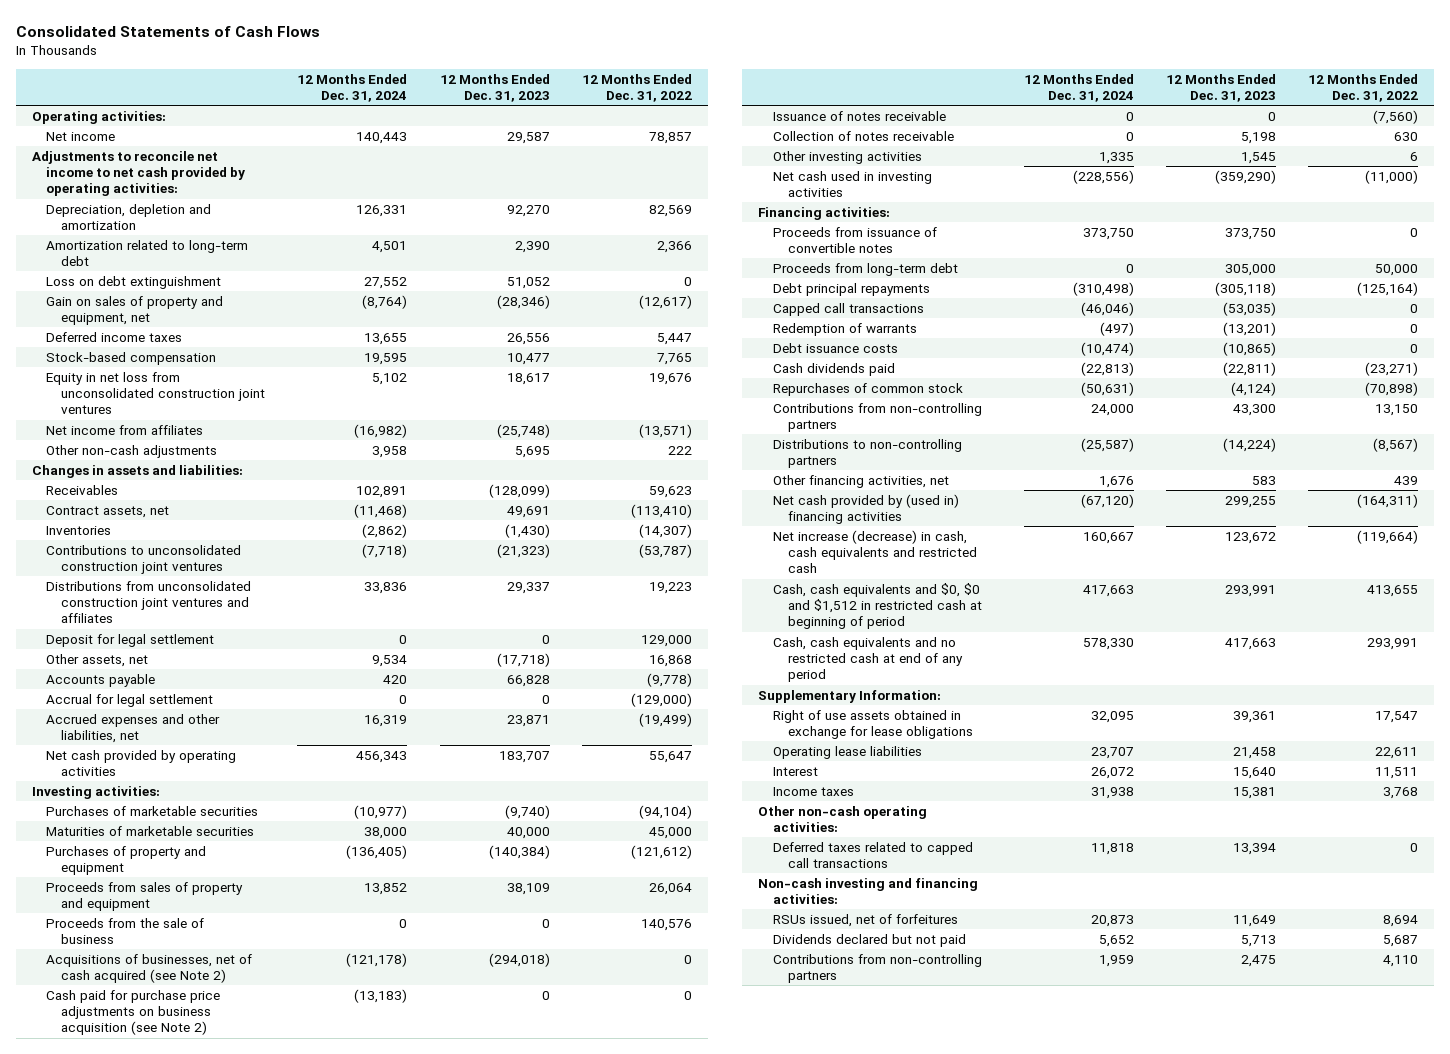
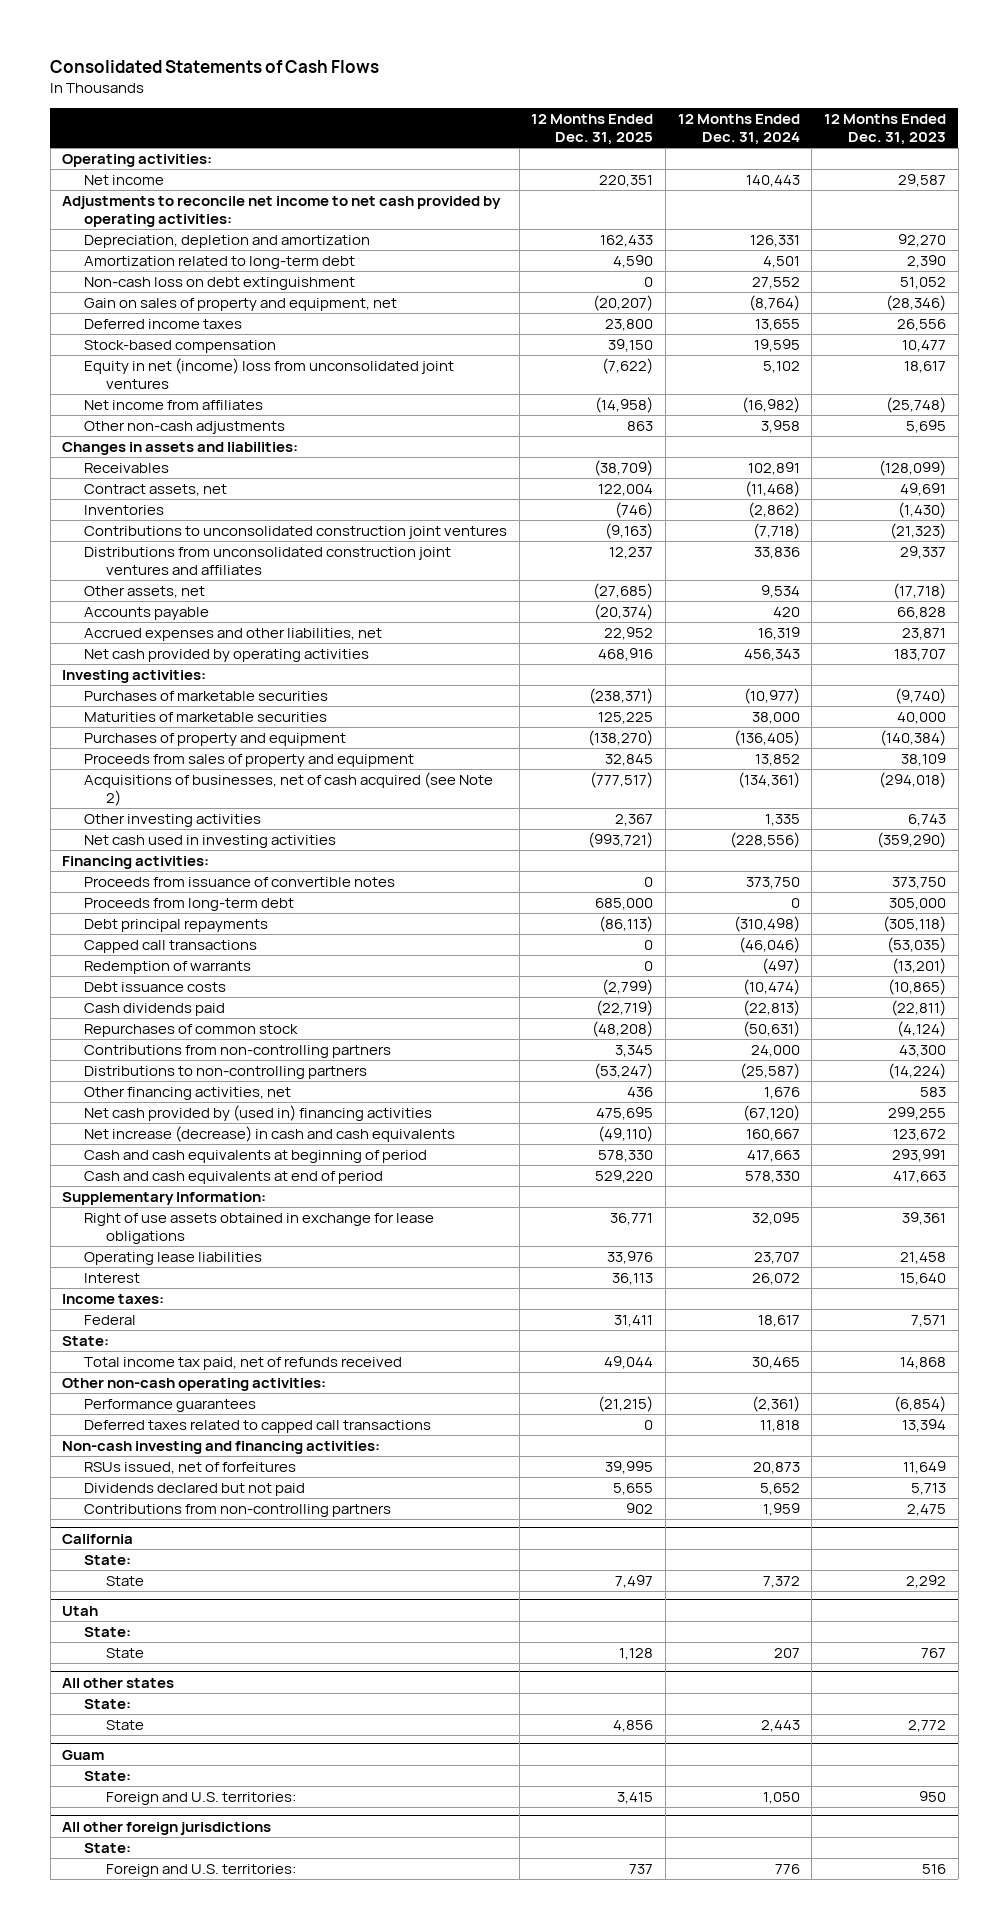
- | 12 Months Ended Dec. 31, 2024 | 12 Months Ended Dec. 31, 2023 | 12 Months Ended Dec. 31, 2022
+ | 12 Months Ended Dec. 31, 2025 | 12 Months Ended Dec. 31, 2024 | 12 Months Ended Dec. 31, 2023
- Loss on debt extinguishment | 27,552 | 51,052 | 0
+ Non-cash loss on debt extinguishment | 0 | 27,552 | 51,052
- Equity in net loss from unconsolidated construction joint ventures | 5,102 | 18,617 | 19,676
+ Equity in net (income) loss from unconsolidated joint ventures | (7,622) | 5,102 | 18,617
- Deposit for legal settlement | 0 | 0 | 129,000
- Accrual for legal settlement | 0 | 0 | (129,000)
- Proceeds from the sale of business | 0 | 0 | 140,576
- Acquisitions of businesses, net of cash acquired (see Note 2) | (121,178) | (294,018) | 0
- Cash paid for purchase price adjustments on business acquisition (see Note 2) | (13,183) | 0 | 0
- Issuance of notes receivable | 0 | 0 | (7,560)
- Collection of notes receivable | 0 | 5,198 | 630
- Other investing activities | 1,335 | 1,545 | 6
+ Acquisitions of businesses, net of cash acquired (see Note 2) | (777,517) | (134,361) | (294,018)
+ Other investing activities | 2,367 | 1,335 | 6,743
- Net increase (decrease) in cash, cash equivalents and restricted cash | 160,667 | 123,672 | (119,664)
- Cash, cash equivalents and $0, $0 and $1,512 in restricted cash at beginning of period | 417,663 | 293,991 | 413,655
- Cash, cash equivalents and no restricted cash at end of any period | 578,330 | 417,663 | 293,991
+ Net increase (decrease) in cash and cash equivalents | (49,110) | 160,667 | 123,672
+ Cash and cash equivalents at beginning of period | 578,330 | 417,663 | 293,991
+ Cash and cash equivalents at end of period | 529,220 | 578,330 | 417,663
- Income taxes | 31,938 | 15,381 | 3,768
+ Income taxes:
+ Federal | 31,411 | 18,617 | 7,571
+ State:
+ Total income tax paid, net of refunds received | 49,044 | 30,465 | 14,868
+ Performance guarantees | (21,215) | (2,361) | (6,854)
+ California
+ State:
+ State | 7,497 | 7,372 | 2,292
+ Utah
+ State:
+ State | 1,128 | 207 | 767
+ All other states
+ State:
+ State | 4,856 | 2,443 | 2,772
+ Guam
+ State:
+ Foreign and U.S. territories: | 3,415 | 1,050 | 950
+ All other foreign jurisdictions
+ State:
+ Foreign and U.S. territories: | 737 | 776 | 516

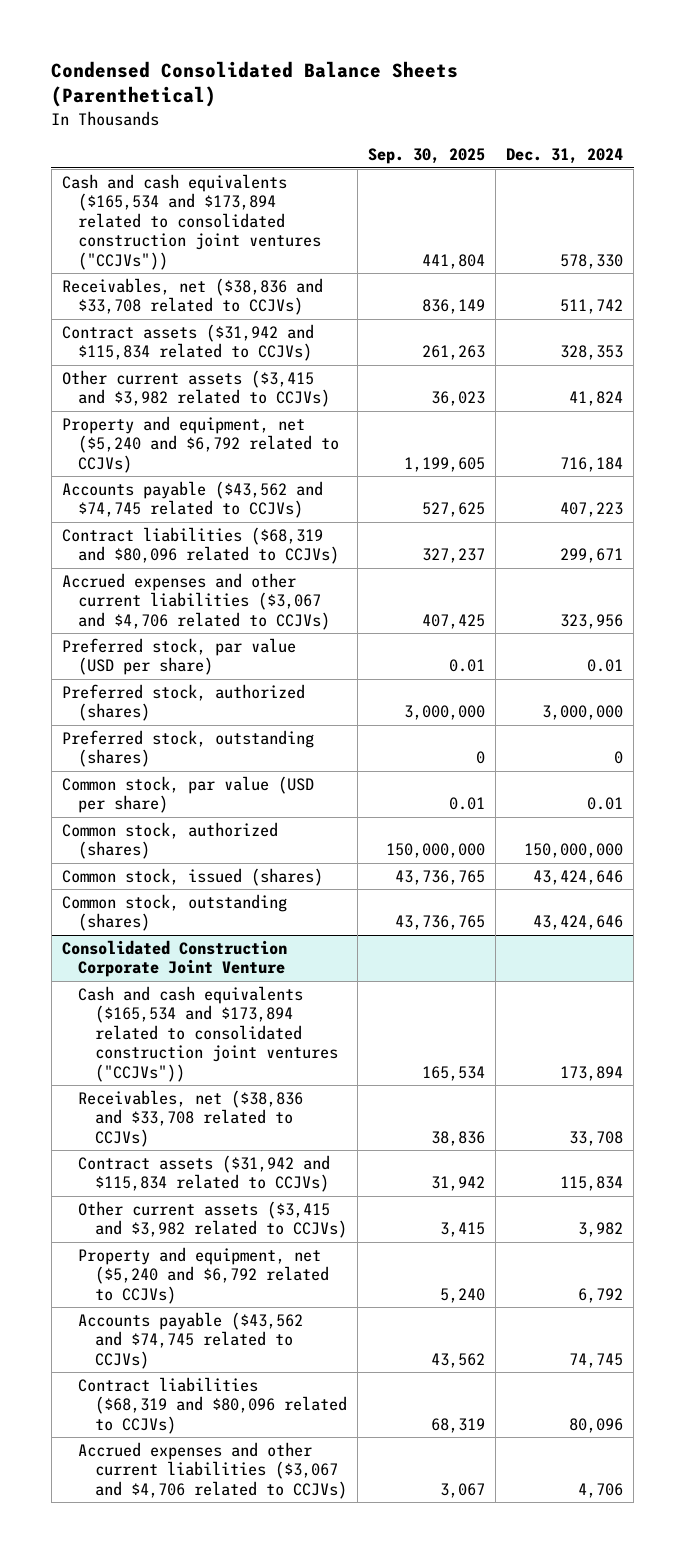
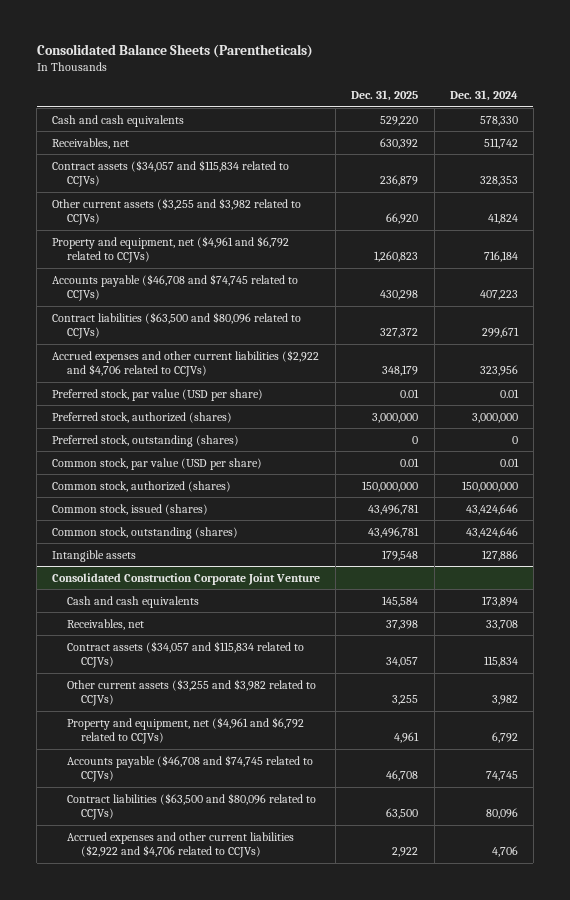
- Condensed Consolidated Balance Sheets (Parenthetical)
+ Consolidated Balance Sheets (Parentheticals)
- | Sep. 30, 2025 | Dec. 31, 2024
+ | Dec. 31, 2025 | Dec. 31, 2024
- Cash and cash equivalents ($165,534 and $173,894 related to consolidated construction joint ventures ("CCJVs")) | 441,804 | 578,330
- Receivables, net ($38,836 and $33,708 related to CCJVs) | 836,149 | 511,742
- Contract assets ($31,942 and $115,834 related to CCJVs) | 261,263 | 328,353
- Other current assets ($3,415 and $3,982 related to CCJVs) | 36,023 | 41,824
- Property and equipment, net ($5,240 and $6,792 related to CCJVs) | 1,199,605 | 716,184
- Accounts payable ($43,562 and $74,745 related to CCJVs) | 527,625 | 407,223
- Contract liabilities ($68,319 and $80,096 related to CCJVs) | 327,237 | 299,671
- Accrued expenses and other current liabilities ($3,067 and $4,706 related to CCJVs) | 407,425 | 323,956
+ Cash and cash equivalents | 529,220 | 578,330
+ Receivables, net | 630,392 | 511,742
+ Contract assets ($34,057 and $115,834 related to CCJVs) | 236,879 | 328,353
+ Other current assets ($3,255 and $3,982 related to CCJVs) | 66,920 | 41,824
+ Property and equipment, net ($4,961 and $6,792 related to CCJVs) | 1,260,823 | 716,184
+ Accounts payable ($46,708 and $74,745 related to CCJVs) | 430,298 | 407,223
+ Contract liabilities ($63,500 and $80,096 related to CCJVs) | 327,372 | 299,671
+ Accrued expenses and other current liabilities ($2,922 and $4,706 related to CCJVs) | 348,179 | 323,956
+ Intangible assets | 179,548 | 127,886
@ Consolidated Construction Corporate Joint Venture
- Cash and cash equivalents ($165,534 and $173,894 related to consolidated construction joint ventures ("CCJVs")) | 165,534 | 173,894
- Receivables, net ($38,836 and $33,708 related to CCJVs) | 38,836 | 33,708
- Contract assets ($31,942 and $115,834 related to CCJVs) | 31,942 | 115,834
- Other current assets ($3,415 and $3,982 related to CCJVs) | 3,415 | 3,982
- Property and equipment, net ($5,240 and $6,792 related to CCJVs) | 5,240 | 6,792
- Accounts payable ($43,562 and $74,745 related to CCJVs) | 43,562 | 74,745
- Contract liabilities ($68,319 and $80,096 related to CCJVs) | 68,319 | 80,096
- Accrued expenses and other current liabilities ($3,067 and $4,706 related to CCJVs) | 3,067 | 4,706
+ Cash and cash equivalents | 145,584 | 173,894
+ Receivables, net | 37,398 | 33,708
+ Contract assets ($34,057 and $115,834 related to CCJVs) | 34,057 | 115,834
+ Other current assets ($3,255 and $3,982 related to CCJVs) | 3,255 | 3,982
+ Property and equipment, net ($4,961 and $6,792 related to CCJVs) | 4,961 | 6,792
+ Accounts payable ($46,708 and $74,745 related to CCJVs) | 46,708 | 74,745
+ Contract liabilities ($63,500 and $80,096 related to CCJVs) | 63,500 | 80,096
+ Accrued expenses and other current liabilities ($2,922 and $4,706 related to CCJVs) | 2,922 | 4,706

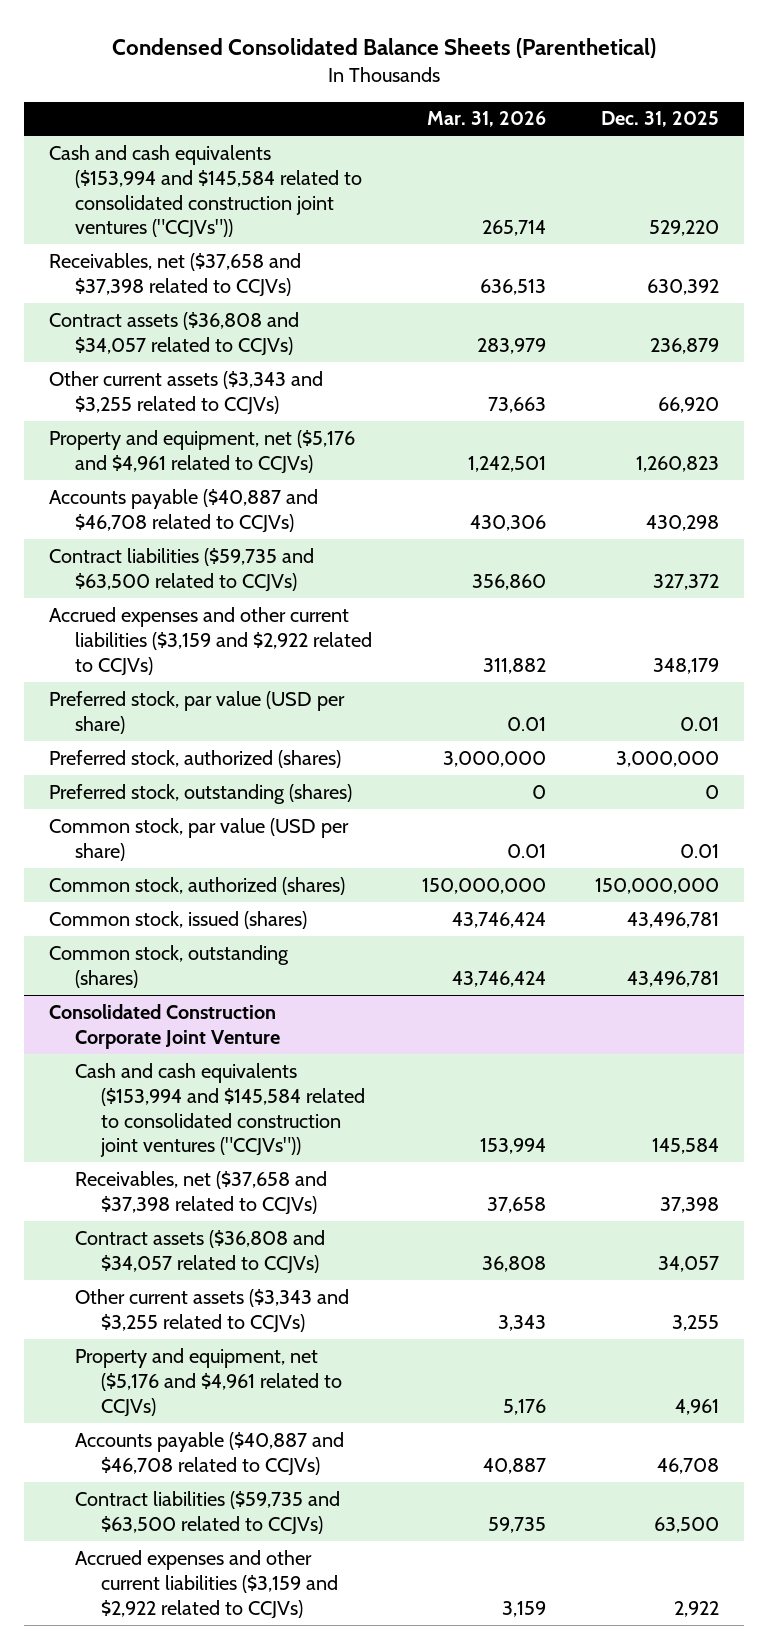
- Consolidated Balance Sheets (Parentheticals)
+ Condensed Consolidated Balance Sheets (Parenthetical)
- | Dec. 31, 2025 | Dec. 31, 2024
+ | Mar. 31, 2026 | Dec. 31, 2025
- Cash and cash equivalents | 529,220 | 578,330
- Receivables, net | 630,392 | 511,742
- Contract assets ($34,057 and $115,834 related to CCJVs) | 236,879 | 328,353
- Other current assets ($3,255 and $3,982 related to CCJVs) | 66,920 | 41,824
- Property and equipment, net ($4,961 and $6,792 related to CCJVs) | 1,260,823 | 716,184
- Accounts payable ($46,708 and $74,745 related to CCJVs) | 430,298 | 407,223
- Contract liabilities ($63,500 and $80,096 related to CCJVs) | 327,372 | 299,671
- Accrued expenses and other current liabilities ($2,922 and $4,706 related to CCJVs) | 348,179 | 323,956
+ Cash and cash equivalents ($153,994 and $145,584 related to consolidated construction joint ventures ("CCJVs")) | 265,714 | 529,220
+ Receivables, net ($37,658 and $37,398 related to CCJVs) | 636,513 | 630,392
+ Contract assets ($36,808 and $34,057 related to CCJVs) | 283,979 | 236,879
+ Other current assets ($3,343 and $3,255 related to CCJVs) | 73,663 | 66,920
+ Property and equipment, net ($5,176 and $4,961 related to CCJVs) | 1,242,501 | 1,260,823
+ Accounts payable ($40,887 and $46,708 related to CCJVs) | 430,306 | 430,298
+ Contract liabilities ($59,735 and $63,500 related to CCJVs) | 356,860 | 327,372
+ Accrued expenses and other current liabilities ($3,159 and $2,922 related to CCJVs) | 311,882 | 348,179
- Intangible assets | 179,548 | 127,886
@ Consolidated Construction Corporate Joint Venture
- Cash and cash equivalents | 145,584 | 173,894
- Receivables, net | 37,398 | 33,708
- Contract assets ($34,057 and $115,834 related to CCJVs) | 34,057 | 115,834
- Other current assets ($3,255 and $3,982 related to CCJVs) | 3,255 | 3,982
- Property and equipment, net ($4,961 and $6,792 related to CCJVs) | 4,961 | 6,792
- Accounts payable ($46,708 and $74,745 related to CCJVs) | 46,708 | 74,745
- Contract liabilities ($63,500 and $80,096 related to CCJVs) | 63,500 | 80,096
- Accrued expenses and other current liabilities ($2,922 and $4,706 related to CCJVs) | 2,922 | 4,706
+ Cash and cash equivalents ($153,994 and $145,584 related to consolidated construction joint ventures ("CCJVs")) | 153,994 | 145,584
+ Receivables, net ($37,658 and $37,398 related to CCJVs) | 37,658 | 37,398
+ Contract assets ($36,808 and $34,057 related to CCJVs) | 36,808 | 34,057
+ Other current assets ($3,343 and $3,255 related to CCJVs) | 3,343 | 3,255
+ Property and equipment, net ($5,176 and $4,961 related to CCJVs) | 5,176 | 4,961
+ Accounts payable ($40,887 and $46,708 related to CCJVs) | 40,887 | 46,708
+ Contract liabilities ($59,735 and $63,500 related to CCJVs) | 59,735 | 63,500
+ Accrued expenses and other current liabilities ($3,159 and $2,922 related to CCJVs) | 3,159 | 2,922

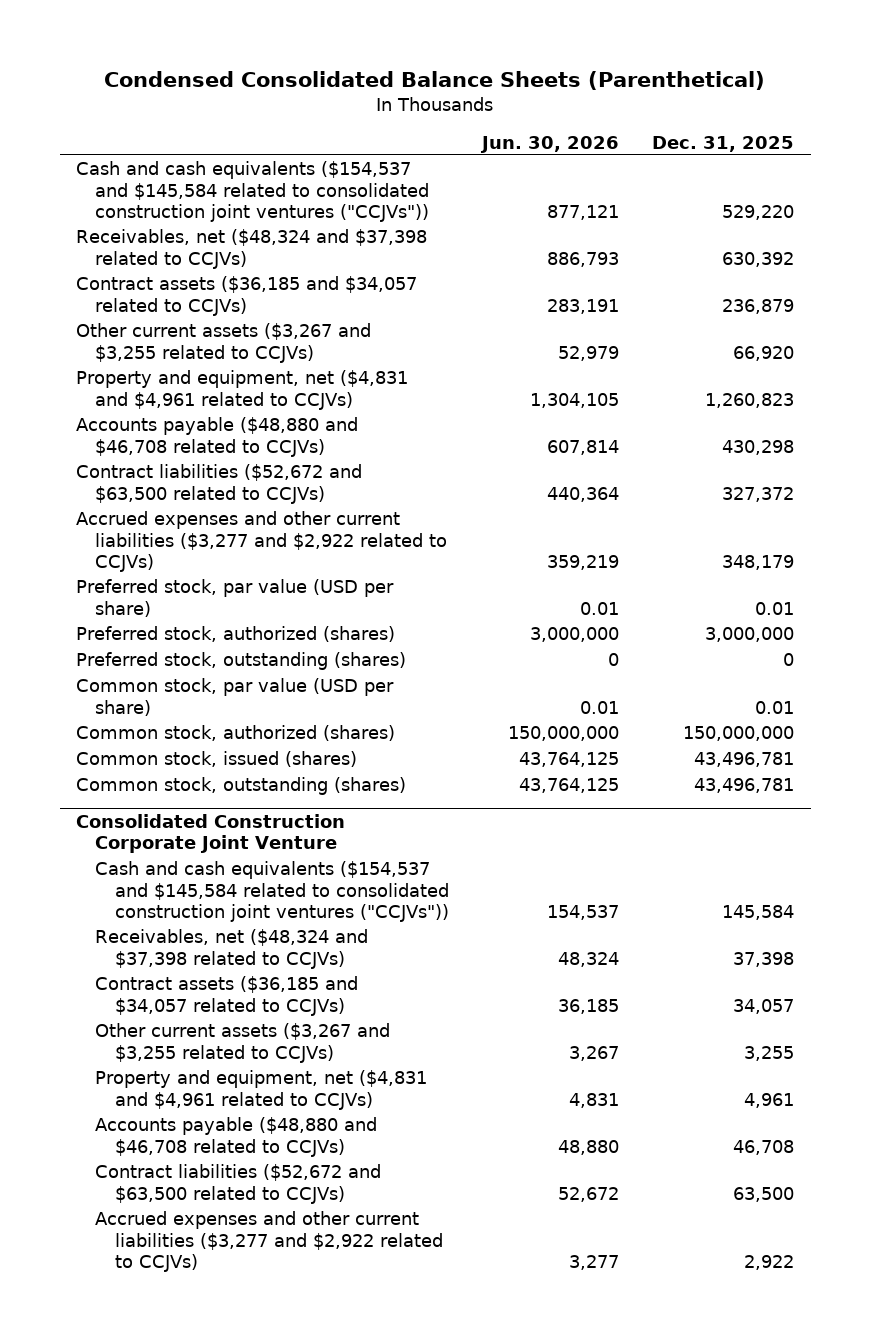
- | Mar. 31, 2026 | Dec. 31, 2025
+ | Jun. 30, 2026 | Dec. 31, 2025
- Cash and cash equivalents ($153,994 and $145,584 related to consolidated construction joint ventures ("CCJVs")) | 265,714 | 529,220
- Receivables, net ($37,658 and $37,398 related to CCJVs) | 636,513 | 630,392
- Contract assets ($36,808 and $34,057 related to CCJVs) | 283,979 | 236,879
- Other current assets ($3,343 and $3,255 related to CCJVs) | 73,663 | 66,920
- Property and equipment, net ($5,176 and $4,961 related to CCJVs) | 1,242,501 | 1,260,823
- Accounts payable ($40,887 and $46,708 related to CCJVs) | 430,306 | 430,298
- Contract liabilities ($59,735 and $63,500 related to CCJVs) | 356,860 | 327,372
- Accrued expenses and other current liabilities ($3,159 and $2,922 related to CCJVs) | 311,882 | 348,179
+ Cash and cash equivalents ($154,537 and $145,584 related to consolidated construction joint ventures ("CCJVs")) | 877,121 | 529,220
+ Receivables, net ($48,324 and $37,398 related to CCJVs) | 886,793 | 630,392
+ Contract assets ($36,185 and $34,057 related to CCJVs) | 283,191 | 236,879
+ Other current assets ($3,267 and $3,255 related to CCJVs) | 52,979 | 66,920
+ Property and equipment, net ($4,831 and $4,961 related to CCJVs) | 1,304,105 | 1,260,823
+ Accounts payable ($48,880 and $46,708 related to CCJVs) | 607,814 | 430,298
+ Contract liabilities ($52,672 and $63,500 related to CCJVs) | 440,364 | 327,372
+ Accrued expenses and other current liabilities ($3,277 and $2,922 related to CCJVs) | 359,219 | 348,179
@ Consolidated Construction Corporate Joint Venture
- Cash and cash equivalents ($153,994 and $145,584 related to consolidated construction joint ventures ("CCJVs")) | 153,994 | 145,584
- Receivables, net ($37,658 and $37,398 related to CCJVs) | 37,658 | 37,398
- Contract assets ($36,808 and $34,057 related to CCJVs) | 36,808 | 34,057
- Other current assets ($3,343 and $3,255 related to CCJVs) | 3,343 | 3,255
- Property and equipment, net ($5,176 and $4,961 related to CCJVs) | 5,176 | 4,961
- Accounts payable ($40,887 and $46,708 related to CCJVs) | 40,887 | 46,708
- Contract liabilities ($59,735 and $63,500 related to CCJVs) | 59,735 | 63,500
- Accrued expenses and other current liabilities ($3,159 and $2,922 related to CCJVs) | 3,159 | 2,922
+ Cash and cash equivalents ($154,537 and $145,584 related to consolidated construction joint ventures ("CCJVs")) | 154,537 | 145,584
+ Receivables, net ($48,324 and $37,398 related to CCJVs) | 48,324 | 37,398
+ Contract assets ($36,185 and $34,057 related to CCJVs) | 36,185 | 34,057
+ Other current assets ($3,267 and $3,255 related to CCJVs) | 3,267 | 3,255
+ Property and equipment, net ($4,831 and $4,961 related to CCJVs) | 4,831 | 4,961
+ Accounts payable ($48,880 and $46,708 related to CCJVs) | 48,880 | 46,708
+ Contract liabilities ($52,672 and $63,500 related to CCJVs) | 52,672 | 63,500
+ Accrued expenses and other current liabilities ($3,277 and $2,922 related to CCJVs) | 3,277 | 2,922

